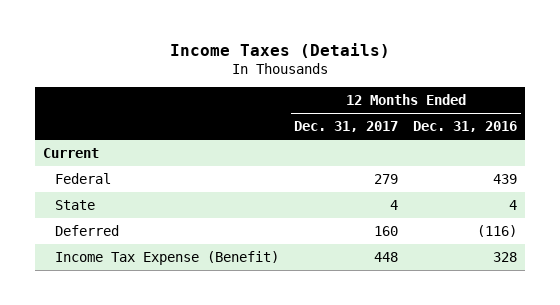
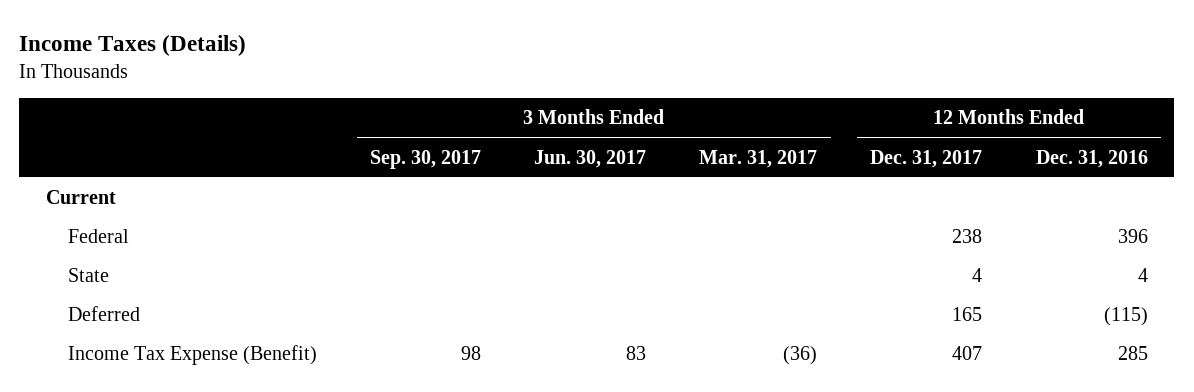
- | 12 Months Ended Dec. 31, 2017 | 12 Months Ended Dec. 31, 2016
+ | 3 Months Ended Sep. 30, 2017 | 3 Months Ended Jun. 30, 2017 | 3 Months Ended Mar. 31, 2017 | 12 Months Ended Dec. 31, 2017 | 12 Months Ended Dec. 31, 2016
- Federal | 279 | 439
+ Federal | | | | 238 | 396
- Deferred | 160 | (116)
- Income Tax Expense (Benefit) | 448 | 328
+ Deferred | | | | 165 | (115)
+ Income Tax Expense (Benefit) | 98 | 83 | (36) | 407 | 285

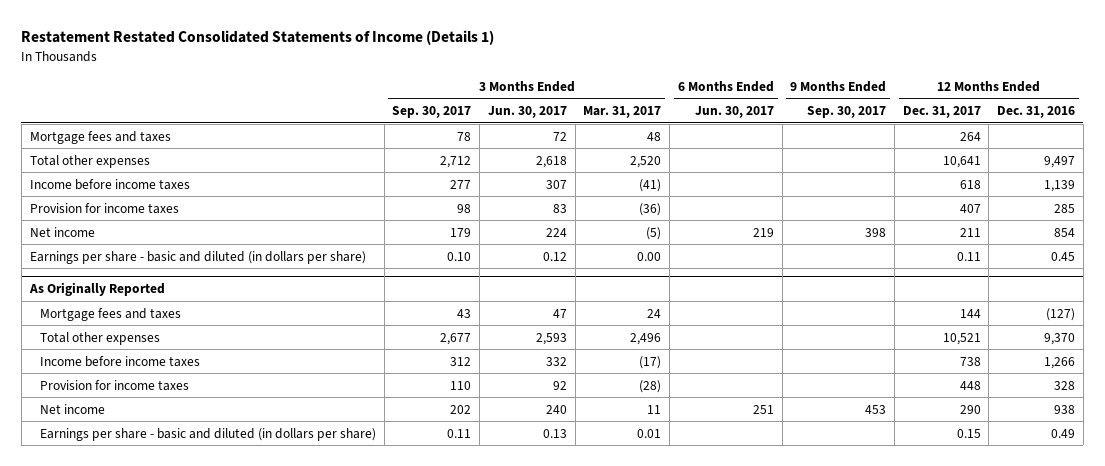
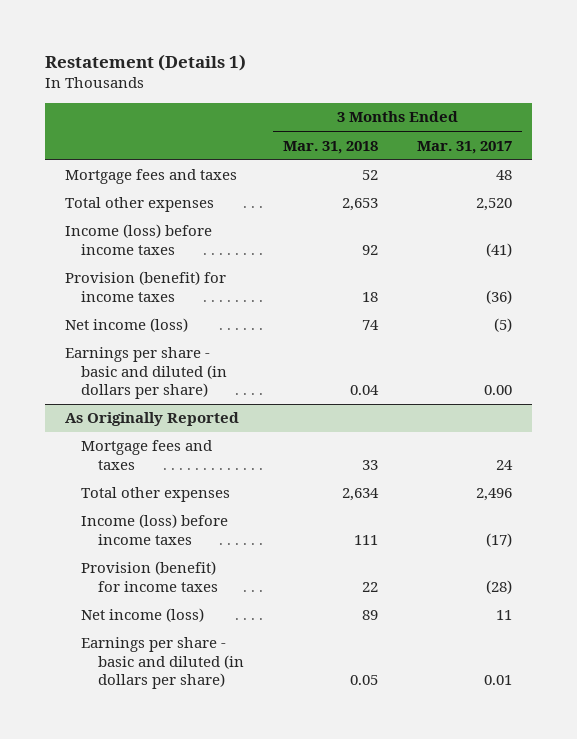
- Restatement Restated Consolidated Statements of Income (Details 1)
+ Restatement (Details 1)
- | 3 Months Ended Sep. 30, 2017 | 3 Months Ended Jun. 30, 2017 | 3 Months Ended Mar. 31, 2017 | 6 Months Ended Jun. 30, 2017 | 9 Months Ended Sep. 30, 2017 | 12 Months Ended Dec. 31, 2017 | 12 Months Ended Dec. 31, 2016
+ | 3 Months Ended Mar. 31, 2018 | 3 Months Ended Mar. 31, 2017
- Income before income taxes | 277 | 307 | (41) | | | 618 | 1,139
- Provision for income taxes | 98 | 83 | (36) | | | 407 | 285
- Net income | 179 | 224 | (5) | 219 | 398 | 211 | 854
+ Income (loss) before income taxes | 92 | (41)
+ Provision (benefit) for income taxes | 18 | (36)
+ Net income (loss) | 74 | (5)
@ As Originally Reported
- Income before income taxes | 312 | 332 | (17) | | | 738 | 1,266
- Provision for income taxes | 110 | 92 | (28) | | | 448 | 328
- Net income | 202 | 240 | 11 | 251 | 453 | 290 | 938
+ Income (loss) before income taxes | 111 | (17)
+ Provision (benefit) for income taxes | 22 | (28)
+ Net income (loss) | 89 | 11

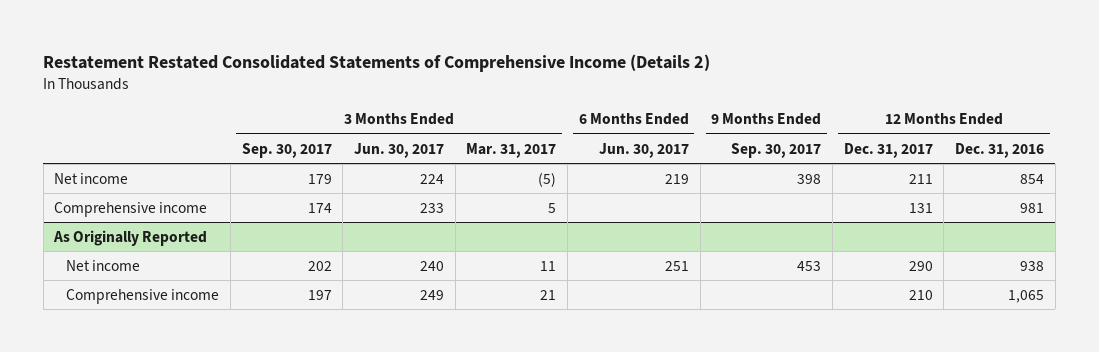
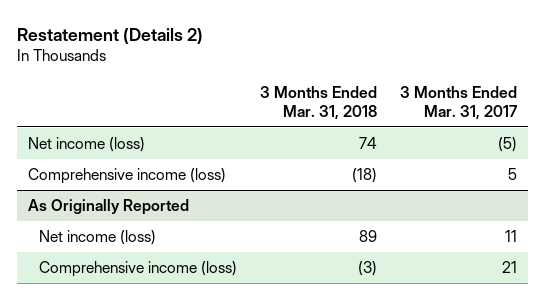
- Restatement Restated Consolidated Statements of Comprehensive Income (Details 2)
+ Restatement (Details 2)
- | 3 Months Ended Sep. 30, 2017 | 3 Months Ended Jun. 30, 2017 | 3 Months Ended Mar. 31, 2017 | 6 Months Ended Jun. 30, 2017 | 9 Months Ended Sep. 30, 2017 | 12 Months Ended Dec. 31, 2017 | 12 Months Ended Dec. 31, 2016
+ | 3 Months Ended Mar. 31, 2018 | 3 Months Ended Mar. 31, 2017
- Net income | 179 | 224 | (5) | 219 | 398 | 211 | 854
- Comprehensive income | 174 | 233 | 5 | | | 131 | 981
+ Net income (loss) | 74 | (5)
+ Comprehensive income (loss) | (18) | 5
@ As Originally Reported
- Net income | 202 | 240 | 11 | 251 | 453 | 290 | 938
- Comprehensive income | 197 | 249 | 21 | | | 210 | 1,065
+ Net income (loss) | 89 | 11
+ Comprehensive income (loss) | (3) | 21

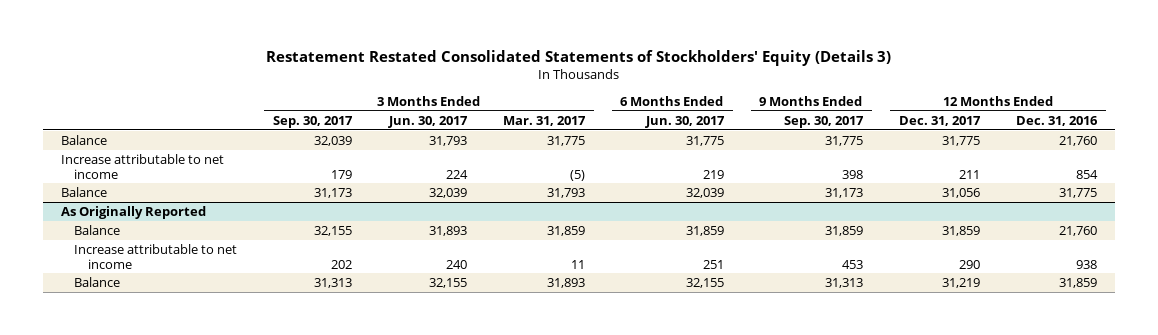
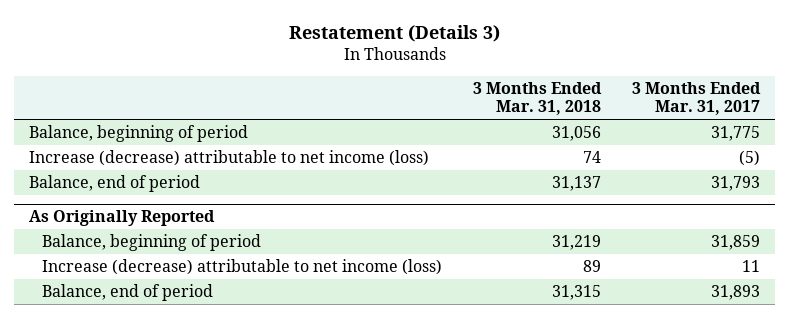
- Restatement Restated Consolidated Statements of Stockholders' Equity (Details 3)
+ Restatement (Details 3)
- | 3 Months Ended Sep. 30, 2017 | 3 Months Ended Jun. 30, 2017 | 3 Months Ended Mar. 31, 2017 | 6 Months Ended Jun. 30, 2017 | 9 Months Ended Sep. 30, 2017 | 12 Months Ended Dec. 31, 2017 | 12 Months Ended Dec. 31, 2016
+ | 3 Months Ended Mar. 31, 2018 | 3 Months Ended Mar. 31, 2017
- Balance | 32,039 | 31,793 | 31,775 | 31,775 | 31,775 | 31,775 | 21,760
- Increase attributable to net income | 179 | 224 | (5) | 219 | 398 | 211 | 854
- Balance | 31,173 | 32,039 | 31,793 | 32,039 | 31,173 | 31,056 | 31,775
+ Balance, beginning of period | 31,056 | 31,775
+ Increase (decrease) attributable to net income (loss) | 74 | (5)
+ Balance, end of period | 31,137 | 31,793
@ As Originally Reported
- Balance | 32,155 | 31,893 | 31,859 | 31,859 | 31,859 | 31,859 | 21,760
- Increase attributable to net income | 202 | 240 | 11 | 251 | 453 | 290 | 938
- Balance | 31,313 | 32,155 | 31,893 | 32,155 | 31,313 | 31,219 | 31,859
+ Balance, beginning of period | 31,219 | 31,859
+ Increase (decrease) attributable to net income (loss) | 89 | 11
+ Balance, end of period | 31,315 | 31,893

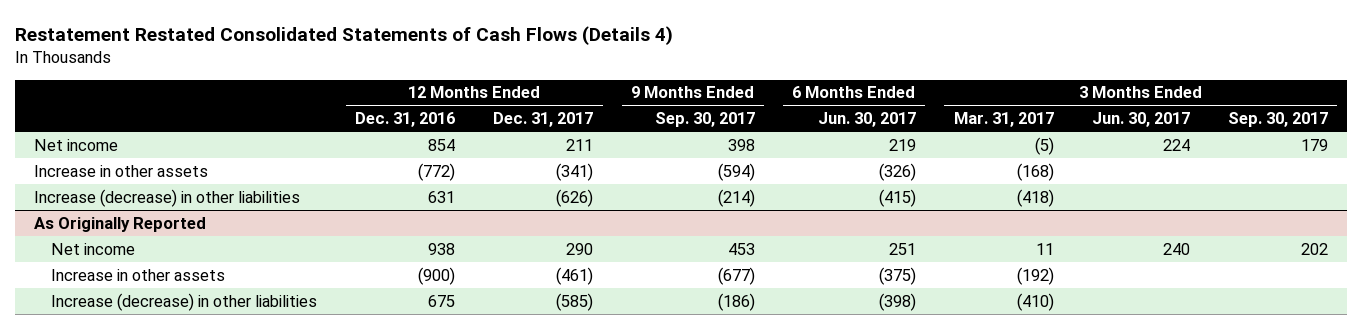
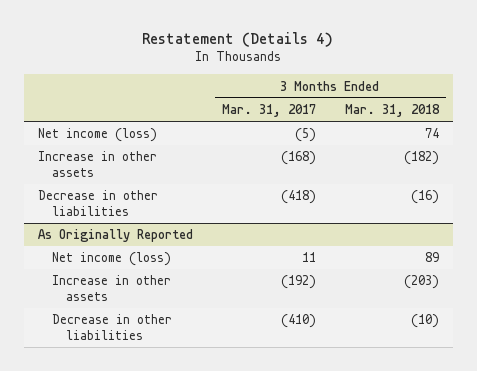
- Restatement Restated Consolidated Statements of Cash Flows (Details 4)
+ Restatement (Details 4)
- | 12 Months Ended Dec. 31, 2016 | 12 Months Ended Dec. 31, 2017 | 9 Months Ended Sep. 30, 2017 | 6 Months Ended Jun. 30, 2017 | 3 Months Ended Mar. 31, 2017 | 3 Months Ended Jun. 30, 2017 | 3 Months Ended Sep. 30, 2017
+ | 3 Months Ended Mar. 31, 2017 | 3 Months Ended Mar. 31, 2018
- Net income | 854 | 211 | 398 | 219 | (5) | 224 | 179
+ Net income (loss) | (5) | 74
- Increase (decrease) in other liabilities | 631 | (626) | (214) | (415) | (418) | |
+ Decrease in other liabilities | (418) | (16)
@ As Originally Reported
- Net income | 938 | 290 | 453 | 251 | 11 | 240 | 202
+ Net income (loss) | 11 | 89
- Increase (decrease) in other liabilities | 675 | (585) | (186) | (398) | (410) | |
+ Decrease in other liabilities | (410) | (10)

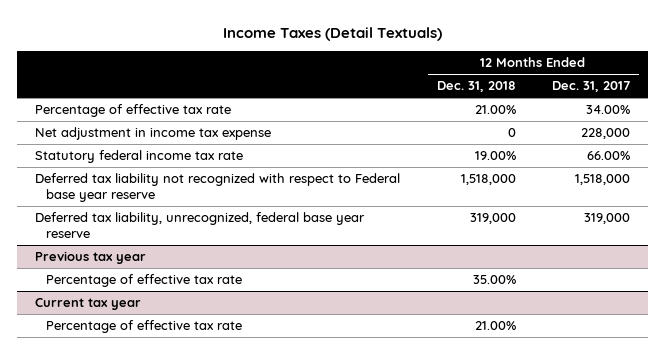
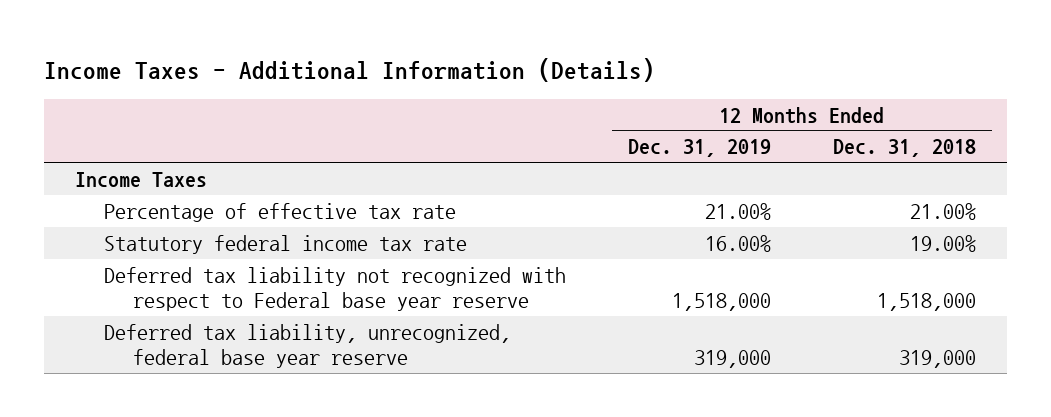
- Income Taxes (Detail Textuals)
+ Income Taxes - Additional Information (Details)
- | 12 Months Ended Dec. 31, 2018 | 12 Months Ended Dec. 31, 2017
+ | 12 Months Ended Dec. 31, 2019 | 12 Months Ended Dec. 31, 2018
+ Income Taxes
- Net adjustment in income tax expense | 0 | 228,000
- Previous tax year
- Percentage of effective tax rate | 35.00% |
- Current tax year
- Percentage of effective tax rate | 21.00% |

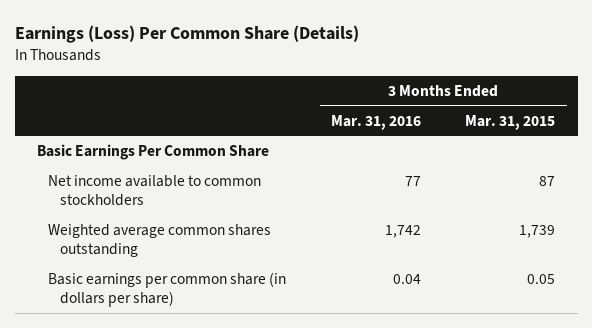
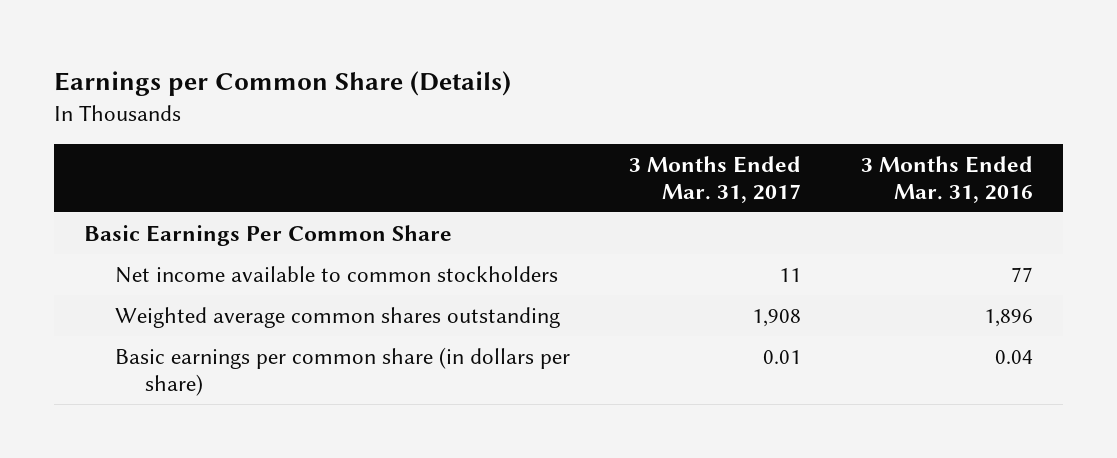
- Earnings (Loss) Per Common Share (Details)
+ Earnings per Common Share (Details)
- | 3 Months Ended Mar. 31, 2016 | 3 Months Ended Mar. 31, 2015
+ | 3 Months Ended Mar. 31, 2017 | 3 Months Ended Mar. 31, 2016
- Weighted average common shares outstanding | 1,742 | 1,739
+ Weighted average common shares outstanding | 1,908 | 1,896

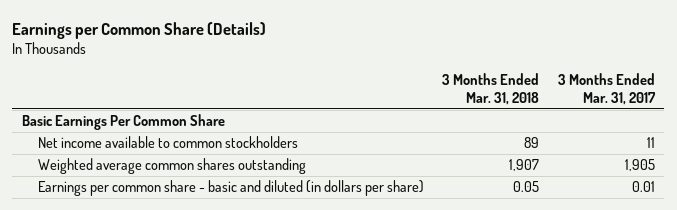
- | 3 Months Ended Mar. 31, 2017 | 3 Months Ended Mar. 31, 2016
+ | 3 Months Ended Mar. 31, 2018 | 3 Months Ended Mar. 31, 2017
- Weighted average common shares outstanding | 1,908 | 1,896
- Basic earnings per common share (in dollars per share) | 0.01 | 0.04
+ Weighted average common shares outstanding | 1,907 | 1,905
+ Earnings per common share - basic and diluted (in dollars per share) | 0.05 | 0.01

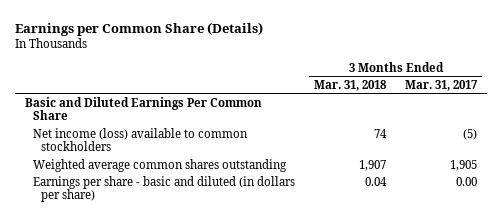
- Basic Earnings Per Common Share
- Net income available to common stockholders | 89 | 11
+ Basic and Diluted Earnings Per Common Share
+ Net income (loss) available to common stockholders | 74 | (5)
- Earnings per common share - basic and diluted (in dollars per share) | 0.05 | 0.01
+ Earnings per share - basic and diluted (in dollars per share) | 0.04 | 0.00

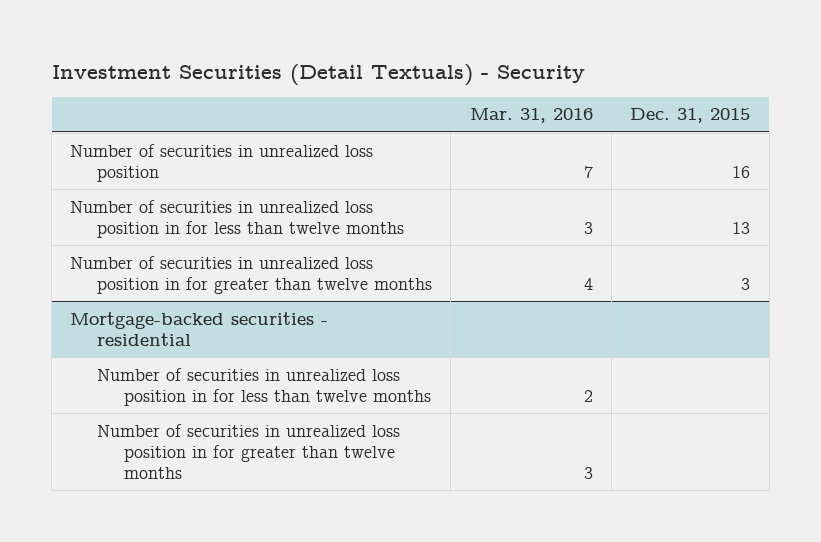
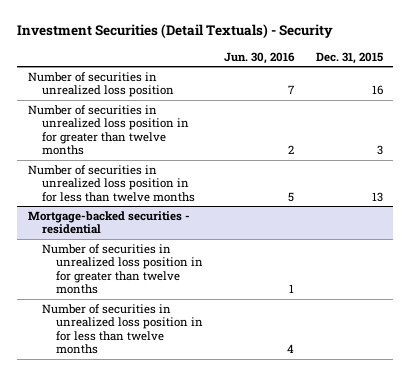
- | Mar. 31, 2016 | Dec. 31, 2015
+ | Jun. 30, 2016 | Dec. 31, 2015
moved down: Number of securities in unrealized loss position in for less than twelve months | 5 | 13
@ Mortgage-backed securities - residential
moved down: Number of securities in unrealized loss position in for less than twelve months | 4 |

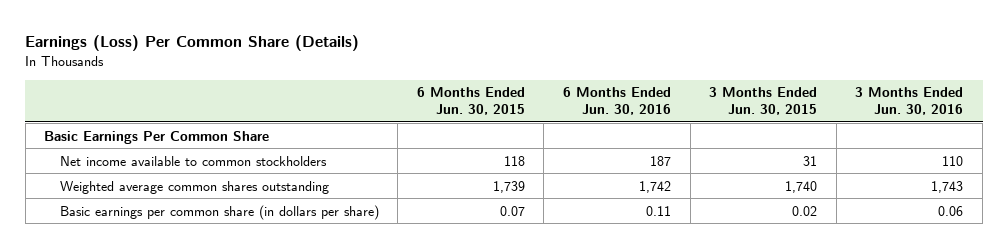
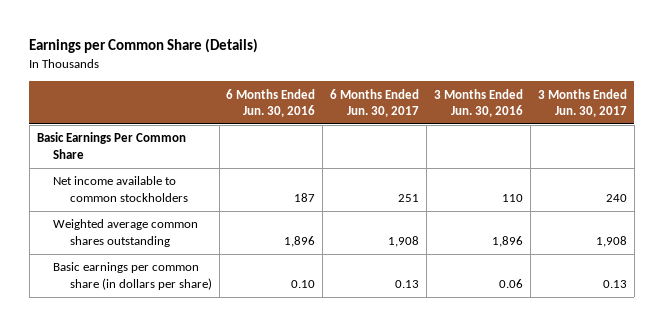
- Earnings (Loss) Per Common Share (Details)
+ Earnings per Common Share (Details)
- | 6 Months Ended Jun. 30, 2015 | 6 Months Ended Jun. 30, 2016 | 3 Months Ended Jun. 30, 2015 | 3 Months Ended Jun. 30, 2016
+ | 6 Months Ended Jun. 30, 2016 | 6 Months Ended Jun. 30, 2017 | 3 Months Ended Jun. 30, 2016 | 3 Months Ended Jun. 30, 2017
- Weighted average common shares outstanding | 1,739 | 1,742 | 1,740 | 1,743
- Basic earnings per common share (in dollars per share) | 0.07 | 0.11 | 0.02 | 0.06
+ Weighted average common shares outstanding | 1,896 | 1,908 | 1,896 | 1,908
+ Basic earnings per common share (in dollars per share) | 0.10 | 0.13 | 0.06 | 0.13

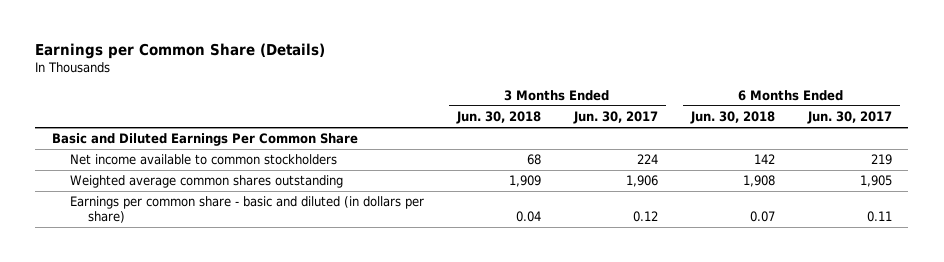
- | 6 Months Ended Jun. 30, 2016 | 6 Months Ended Jun. 30, 2017 | 3 Months Ended Jun. 30, 2016 | 3 Months Ended Jun. 30, 2017
+ | 3 Months Ended Jun. 30, 2018 | 3 Months Ended Jun. 30, 2017 | 6 Months Ended Jun. 30, 2018 | 6 Months Ended Jun. 30, 2017
- Basic Earnings Per Common Share
- Net income available to common stockholders | 187 | 251 | 110 | 240
- Weighted average common shares outstanding | 1,896 | 1,908 | 1,896 | 1,908
- Basic earnings per common share (in dollars per share) | 0.10 | 0.13 | 0.06 | 0.13
+ Basic and Diluted Earnings Per Common Share
+ Net income available to common stockholders | 68 | 224 | 142 | 219
+ Weighted average common shares outstanding | 1,909 | 1,906 | 1,908 | 1,905
+ Earnings per common share - basic and diluted (in dollars per share) | 0.04 | 0.12 | 0.07 | 0.11

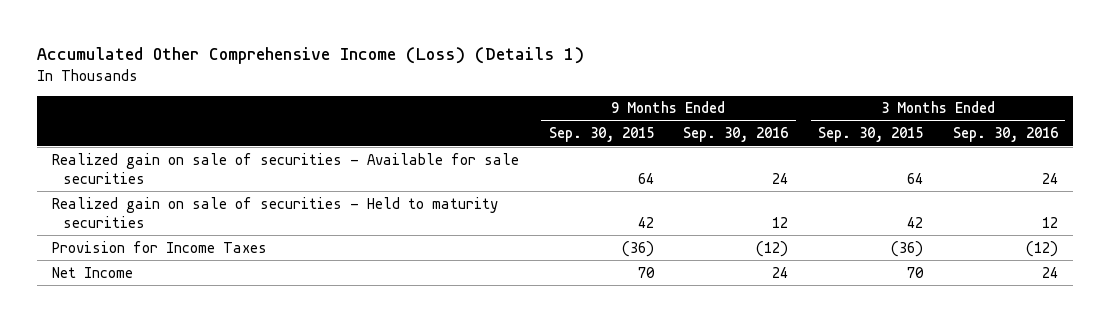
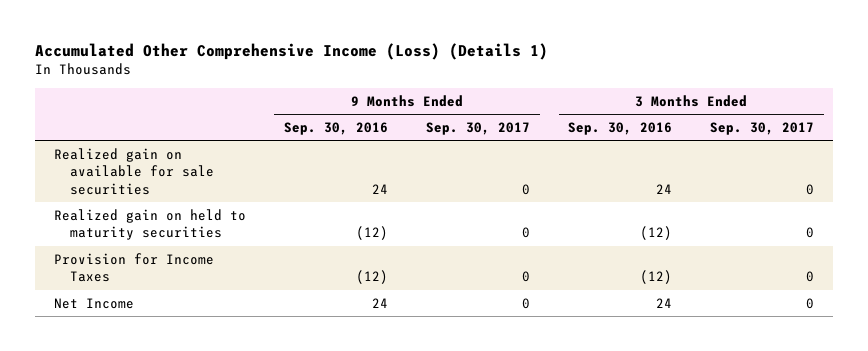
- | 9 Months Ended Sep. 30, 2015 | 9 Months Ended Sep. 30, 2016 | 3 Months Ended Sep. 30, 2015 | 3 Months Ended Sep. 30, 2016
+ | 9 Months Ended Sep. 30, 2016 | 9 Months Ended Sep. 30, 2017 | 3 Months Ended Sep. 30, 2016 | 3 Months Ended Sep. 30, 2017
- Realized gain on sale of securities - Available for sale securities | 64 | 24 | 64 | 24
- Realized gain on sale of securities - Held to maturity securities | 42 | 12 | 42 | 12
+ Realized gain on available for sale securities | 24 | 0 | 24 | 0
+ Realized gain on held to maturity securities | (12) | 0 | (12) | 0

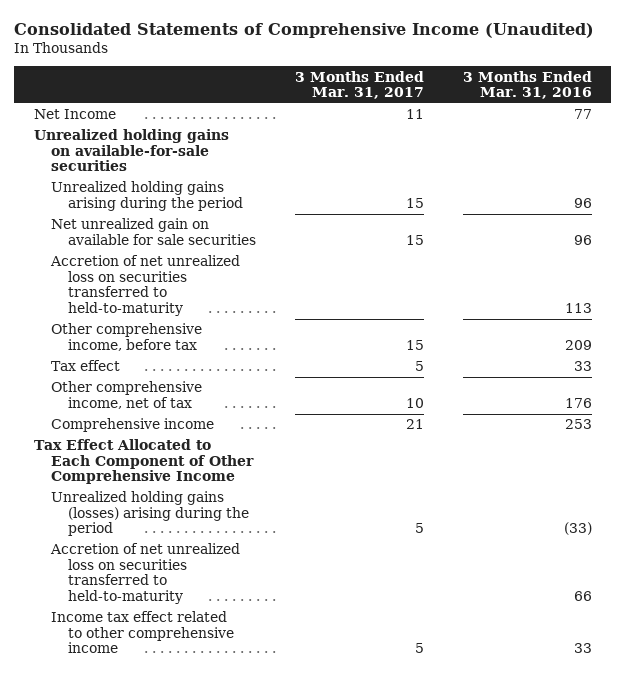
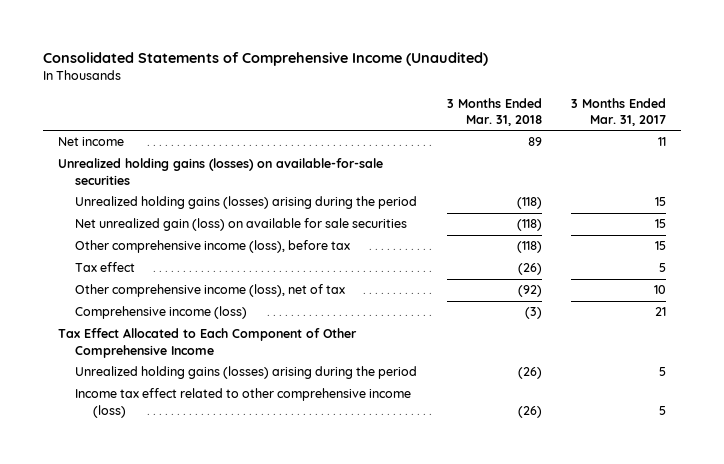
- | 3 Months Ended Mar. 31, 2017 | 3 Months Ended Mar. 31, 2016
+ | 3 Months Ended Mar. 31, 2018 | 3 Months Ended Mar. 31, 2017
- Net Income | 11 | 77
- Unrealized holding gains on available-for-sale securities
- Unrealized holding gains arising during the period | 15 | 96
- Net unrealized gain on available for sale securities | 15 | 96
- Accretion of net unrealized loss on securities transferred to held-to-maturity | | 113
- Other comprehensive income, before tax | 15 | 209
+ Net income | 89 | 11
+ Unrealized holding gains (losses) on available-for-sale securities
+ Unrealized holding gains (losses) arising during the period | (118) | 15
+ Net unrealized gain (loss) on available for sale securities | (118) | 15
+ Other comprehensive income (loss), before tax | (118) | 15
- Other comprehensive income, net of tax | 10 | 176
- Comprehensive income | 21 | 253
+ Other comprehensive income (loss), net of tax | (92) | 10
+ Comprehensive income (loss) | (3) | 21
- Accretion of net unrealized loss on securities transferred to held-to-maturity | | 66
- Income tax effect related to other comprehensive income | 5 | 33
+ Income tax effect related to other comprehensive income (loss) | (26) | 5

